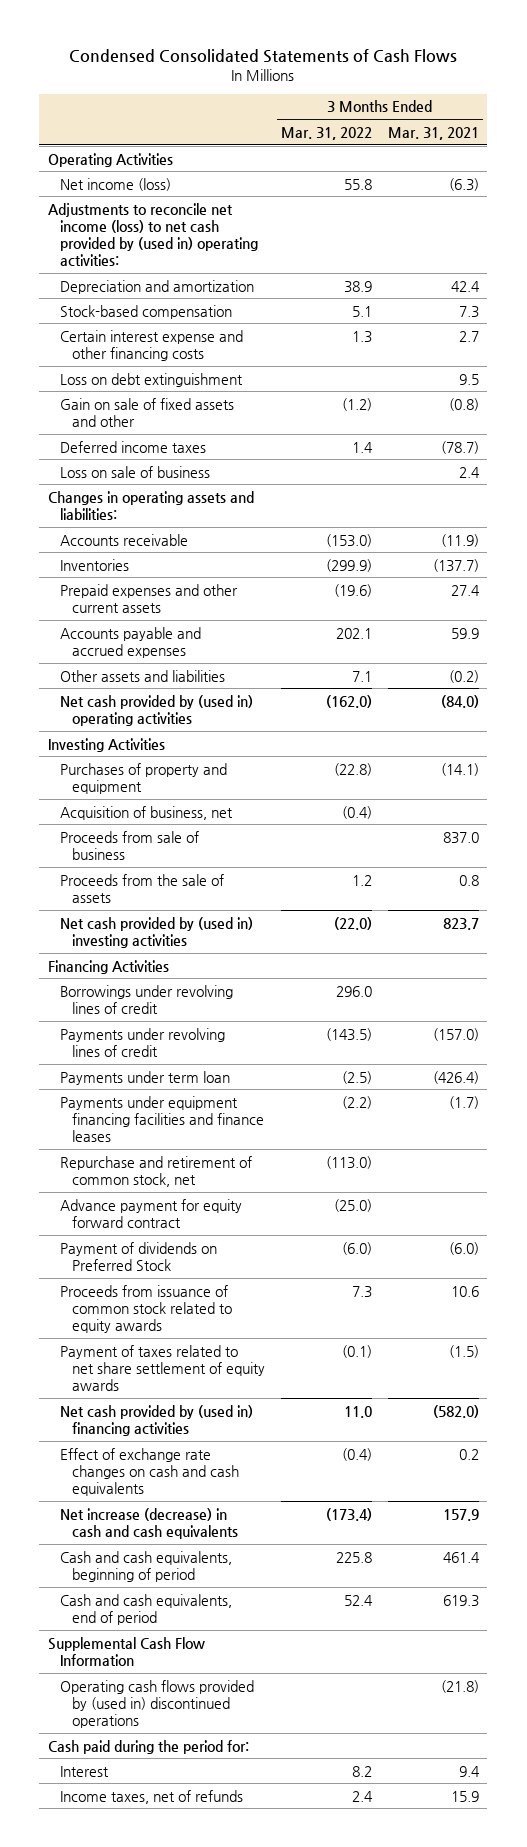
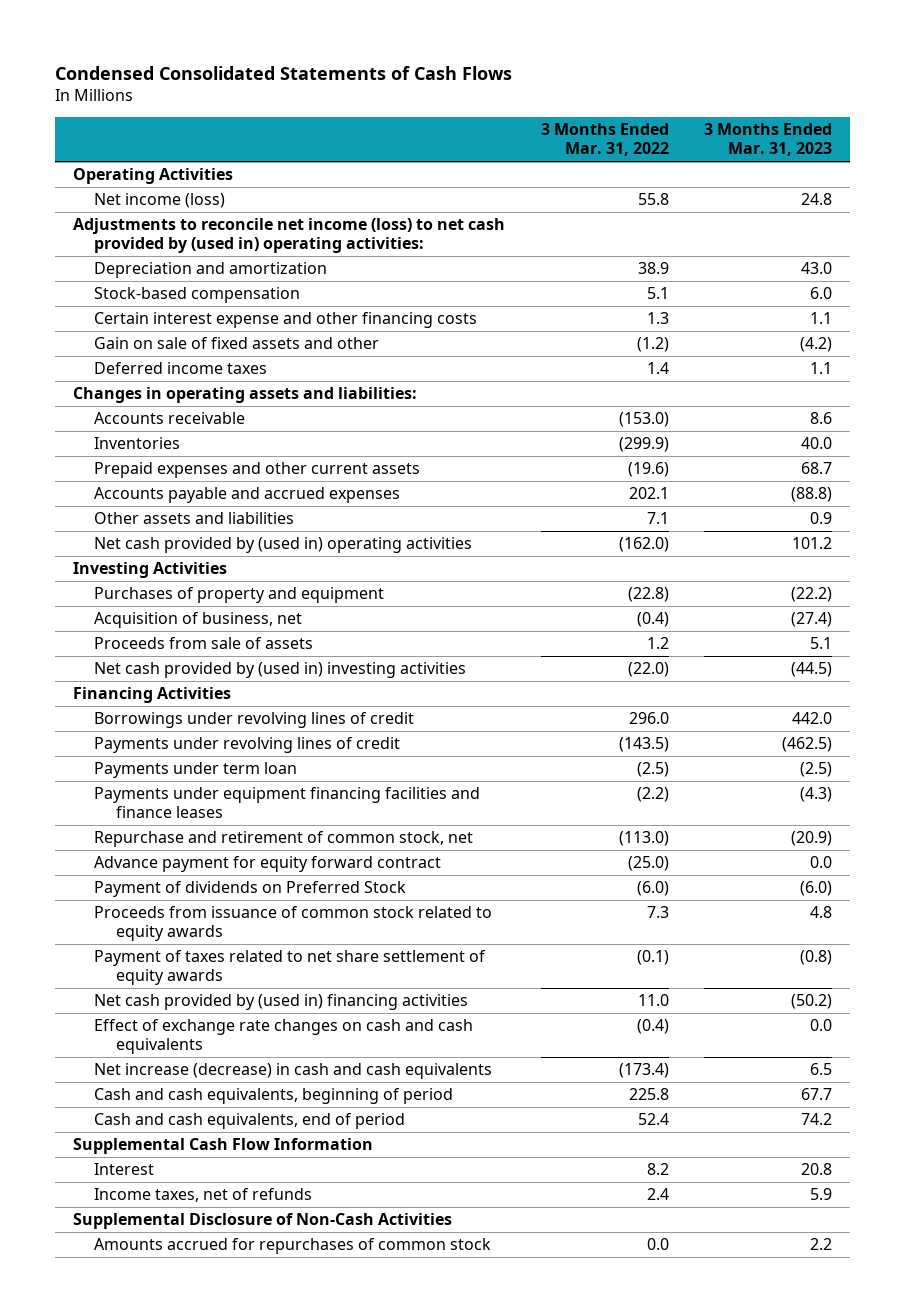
- | 3 Months Ended Mar. 31, 2022 | 3 Months Ended Mar. 31, 2021
+ | 3 Months Ended Mar. 31, 2022 | 3 Months Ended Mar. 31, 2023
- Loss on debt extinguishment | | 9.5
- Loss on sale of business | | 2.4
- Proceeds from sale of business | | 837.0
- Proceeds from the sale of assets | 1.2 | 0.8
+ Proceeds from sale of assets | 1.2 | 5.1
- Operating cash flows provided by (used in) discontinued operations | | (21.8)
- Cash paid during the period for:
+ Supplemental Disclosure of Non-Cash Activities
+ Amounts accrued for repurchases of common stock | 0.0 | 2.2

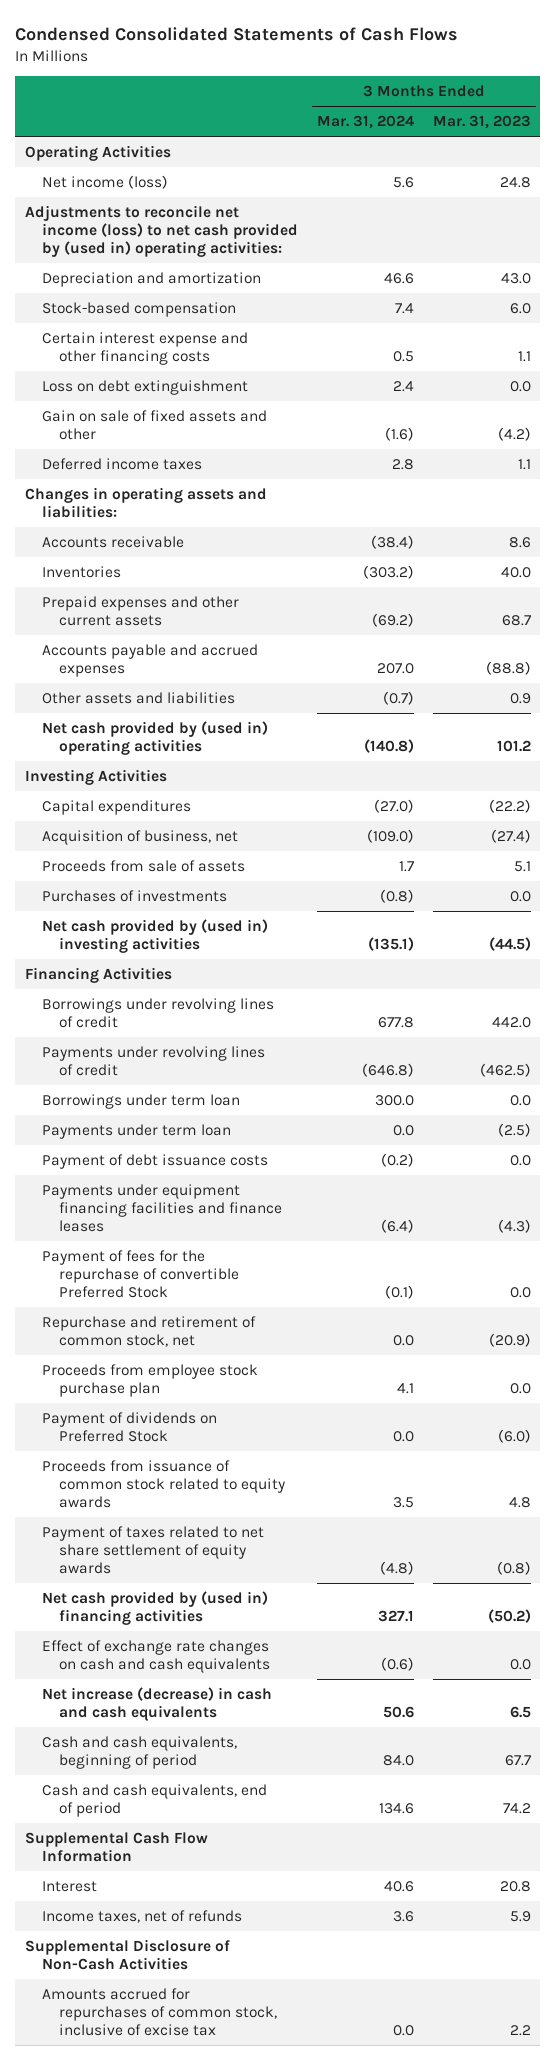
- | 3 Months Ended Mar. 31, 2022 | 3 Months Ended Mar. 31, 2023
+ | 3 Months Ended Mar. 31, 2024 | 3 Months Ended Mar. 31, 2023
+ Loss on debt extinguishment | 2.4 | 0.0
- Purchases of property and equipment | (22.8) | (22.2)
+ Capital expenditures | (27.0) | (22.2)
+ Purchases of investments | (0.8) | 0.0
+ Borrowings under term loan | 300.0 | 0.0
+ Payment of debt issuance costs | (0.2) | 0.0
+ Payment of fees for the repurchase of convertible Preferred Stock | (0.1) | 0.0
- Advance payment for equity forward contract | (25.0) | 0.0
+ Proceeds from employee stock purchase plan | 4.1 | 0.0
- Amounts accrued for repurchases of common stock | 0.0 | 2.2
+ Amounts accrued for repurchases of common stock, inclusive of excise tax | 0.0 | 2.2

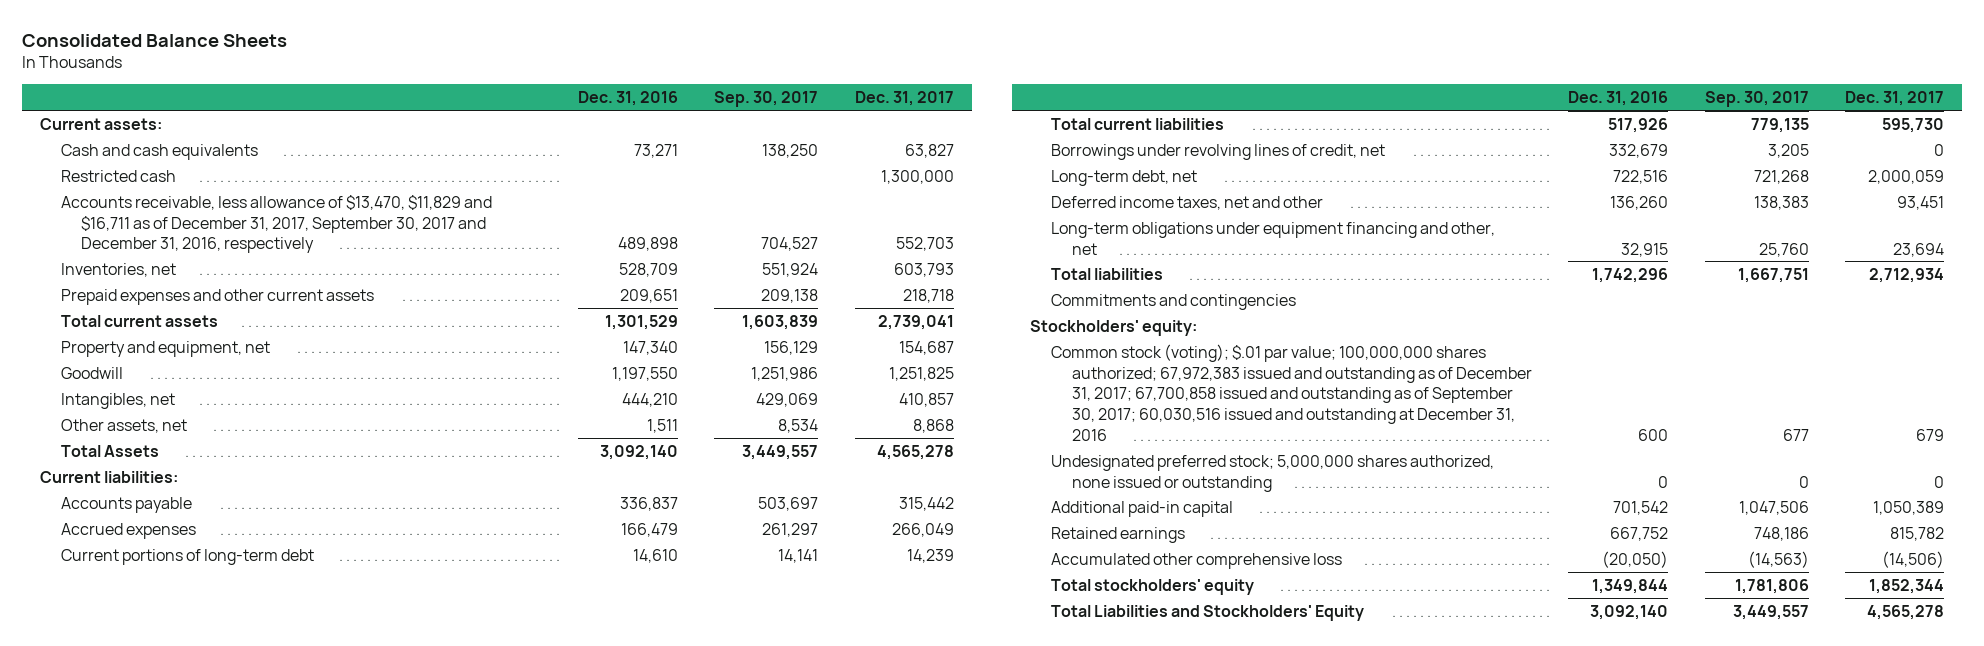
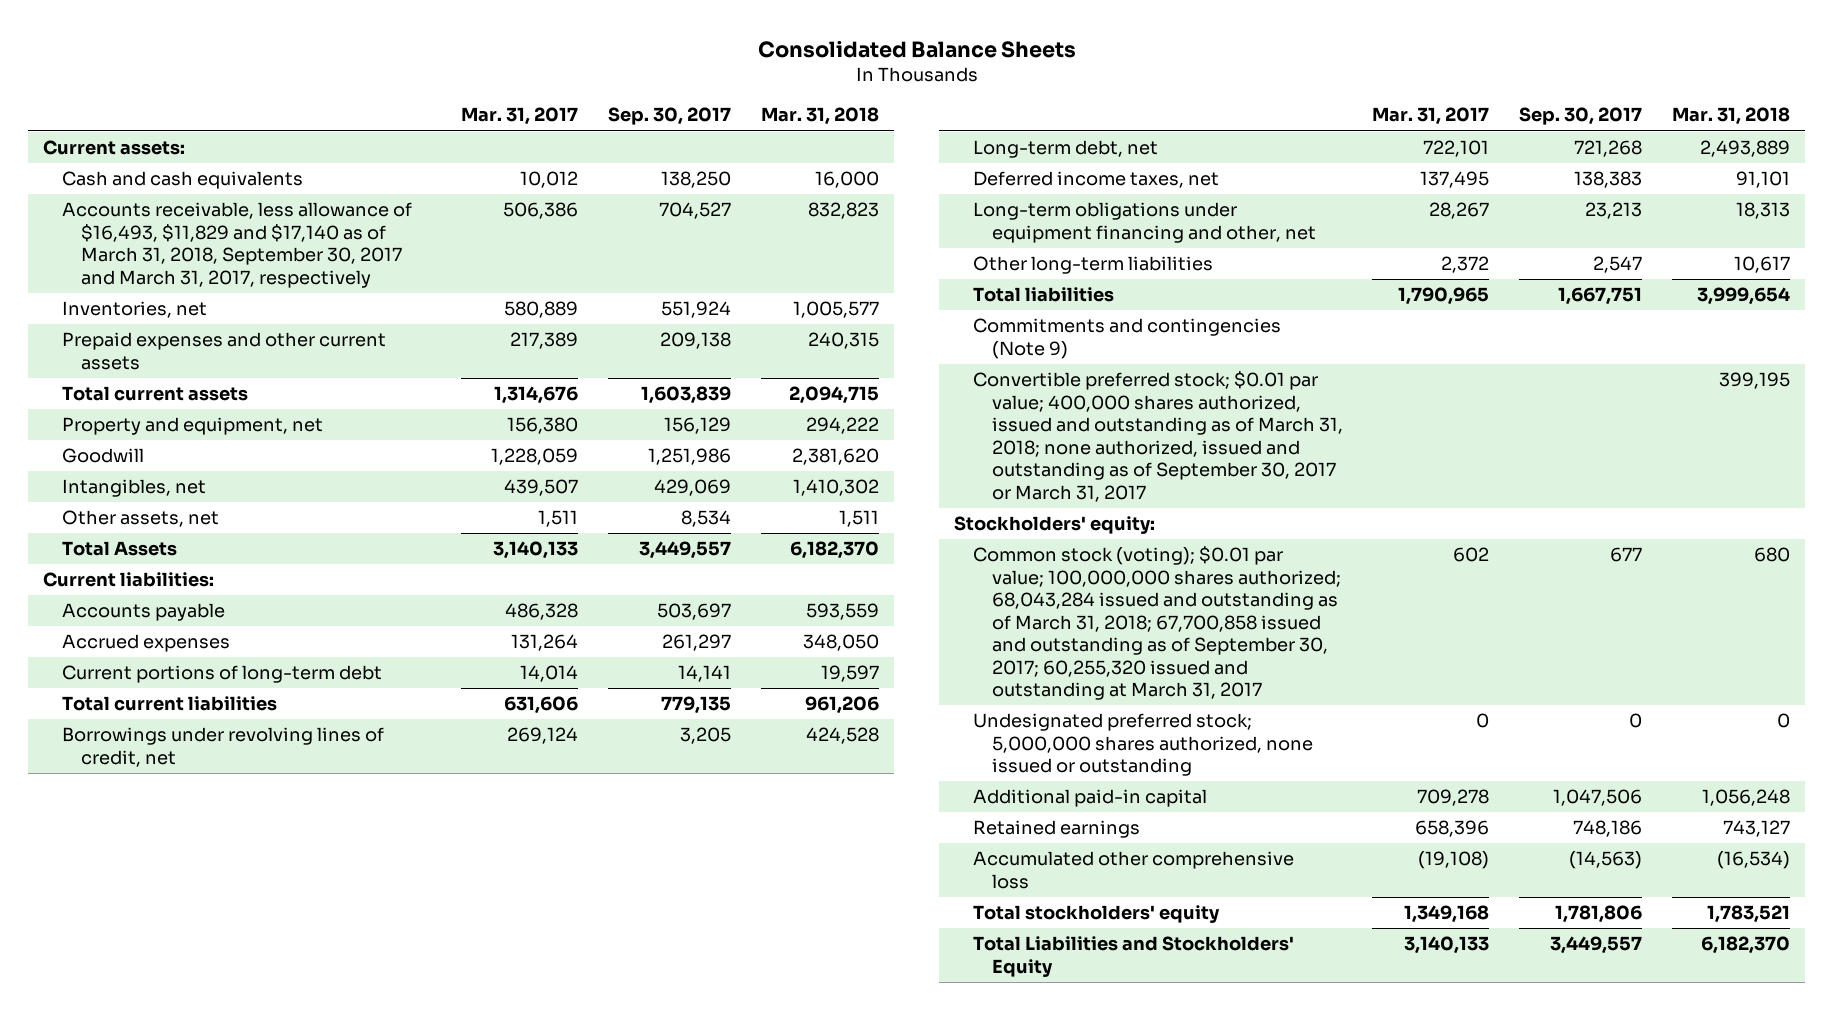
- | Dec. 31, 2016 | Sep. 30, 2017 | Dec. 31, 2017
+ | Mar. 31, 2017 | Sep. 30, 2017 | Mar. 31, 2018
- Restricted cash | | | 1,300,000
- Accounts receivable, less allowance of $13,470, $11,829 and $16,711 as of December 31, 2017, September 30, 2017 and December 31, 2016, respectively | 489,898 | 704,527 | 552,703
+ Accounts receivable, less allowance of $16,493, $11,829 and $17,140 as of March 31, 2018, September 30, 2017 and March 31, 2017, respectively | 506,386 | 704,527 | 832,823
- Deferred income taxes, net and other | 136,260 | 138,383 | 93,451
- Long-term obligations under equipment financing and other, net | 32,915 | 25,760 | 23,694
+ Deferred income taxes, net | 137,495 | 138,383 | 91,101
+ Long-term obligations under equipment financing and other, net | 28,267 | 23,213 | 18,313
+ Other long-term liabilities | 2,372 | 2,547 | 10,617
- Commitments and contingencies
+ Commitments and contingencies (Note 9)
+ Convertible preferred stock; $0.01 par value; 400,000 shares authorized, issued and outstanding as of March 31, 2018; none authorized, issued and outstanding as of September 30, 2017 or March 31, 2017 | | | 399,195
- Common stock (voting); $.01 par value; 100,000,000 shares authorized; 67,972,383 issued and outstanding as of December 31, 2017; 67,700,858 issued and outstanding as of September 30, 2017; 60,030,516 issued and outstanding at December 31, 2016 | 600 | 677 | 679
+ Common stock (voting); $0.01 par value; 100,000,000 shares authorized; 68,043,284 issued and outstanding as of March 31, 2018; 67,700,858 issued and outstanding as of September 30, 2017; 60,255,320 issued and outstanding at March 31, 2017 | 602 | 677 | 680

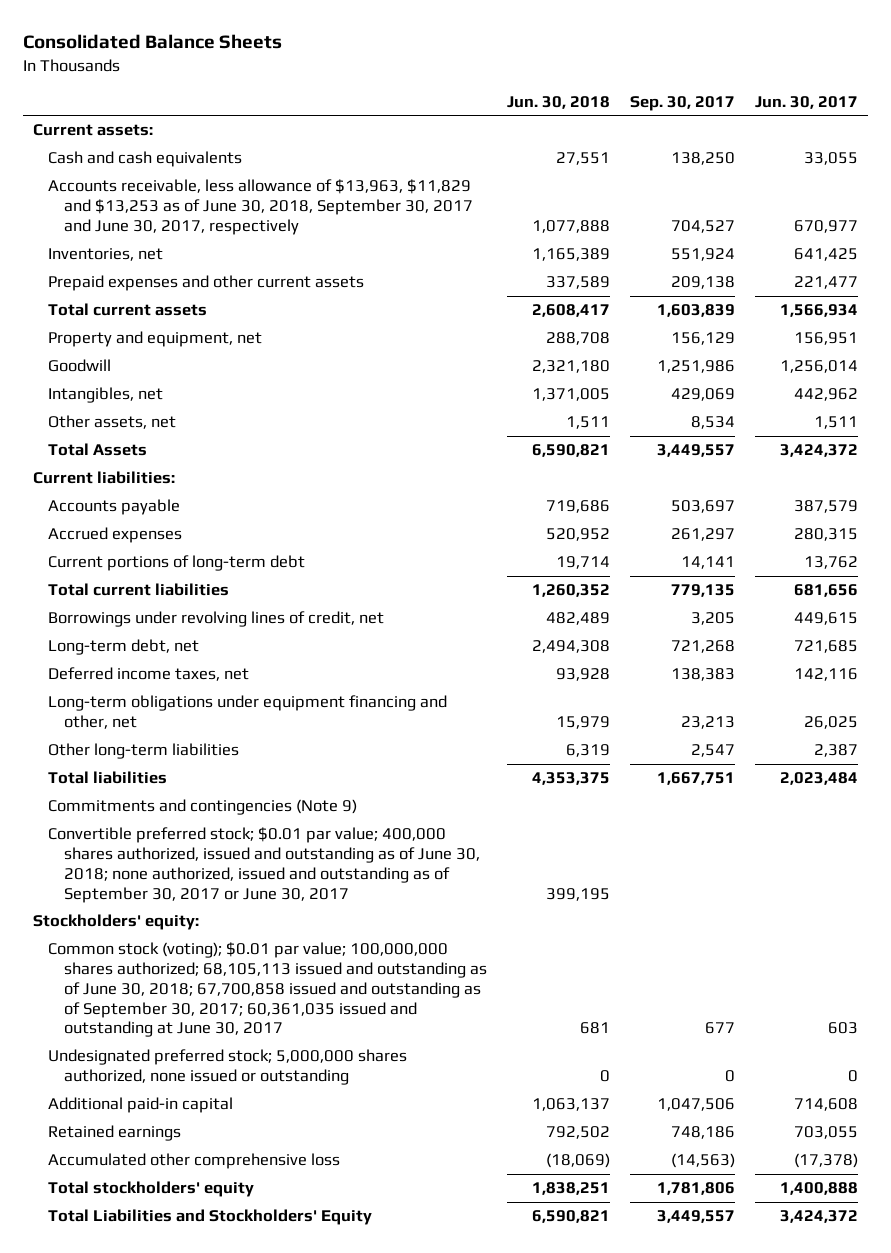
- | Mar. 31, 2017 | Sep. 30, 2017 | Mar. 31, 2018
+ | Jun. 30, 2018 | Sep. 30, 2017 | Jun. 30, 2017
- Accounts receivable, less allowance of $16,493, $11,829 and $17,140 as of March 31, 2018, September 30, 2017 and March 31, 2017, respectively | 506,386 | 704,527 | 832,823
+ Accounts receivable, less allowance of $13,963, $11,829 and $13,253 as of June 30, 2018, September 30, 2017 and June 30, 2017, respectively | 1,077,888 | 704,527 | 670,977
- Convertible preferred stock; $0.01 par value; 400,000 shares authorized, issued and outstanding as of March 31, 2018; none authorized, issued and outstanding as of September 30, 2017 or March 31, 2017 | | | 399,195
+ Convertible preferred stock; $0.01 par value; 400,000 shares authorized, issued and outstanding as of June 30, 2018; none authorized, issued and outstanding as of September 30, 2017 or June 30, 2017 | 399,195 | |
- Common stock (voting); $0.01 par value; 100,000,000 shares authorized; 68,043,284 issued and outstanding as of March 31, 2018; 67,700,858 issued and outstanding as of September 30, 2017; 60,255,320 issued and outstanding at March 31, 2017 | 602 | 677 | 680
+ Common stock (voting); $0.01 par value; 100,000,000 shares authorized; 68,105,113 issued and outstanding as of June 30, 2018; 67,700,858 issued and outstanding as of September 30, 2017; 60,361,035 issued and outstanding at June 30, 2017 | 681 | 677 | 603

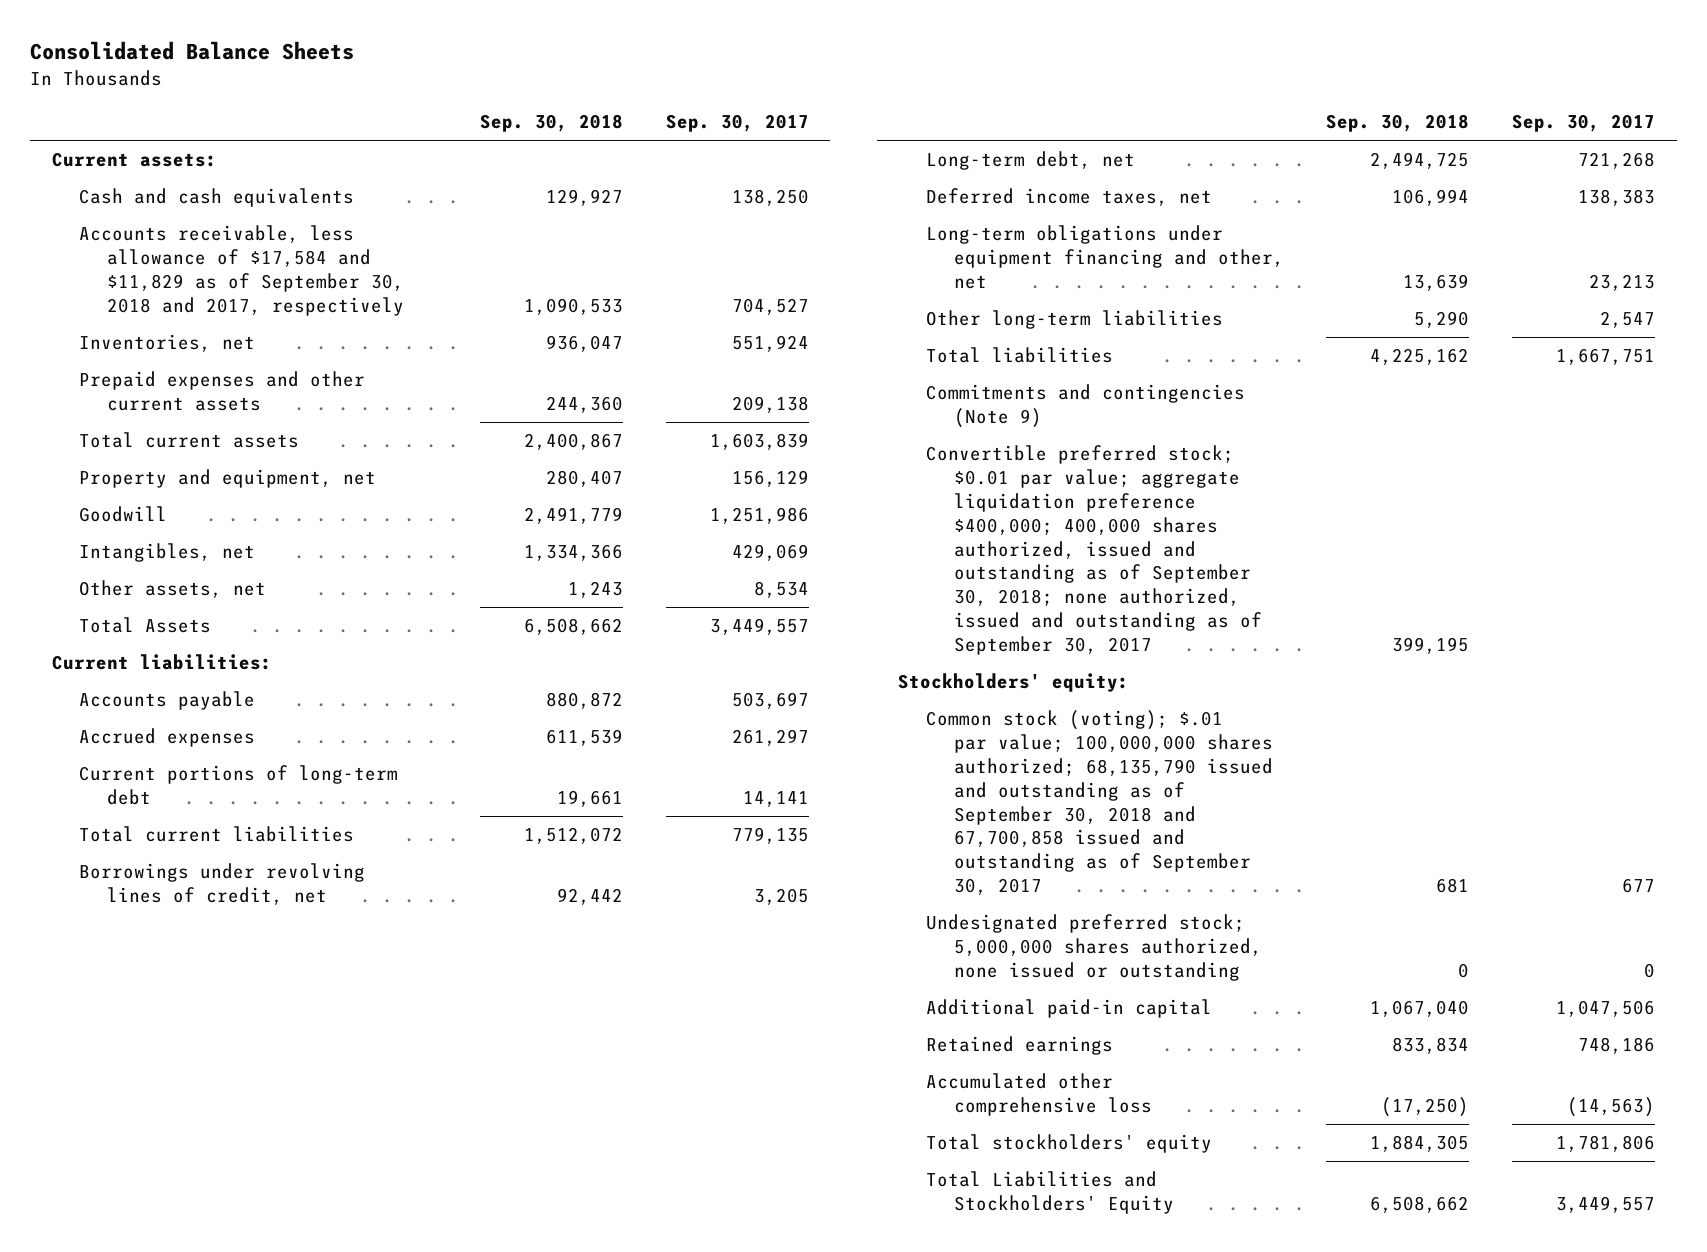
- | Jun. 30, 2018 | Sep. 30, 2017 | Jun. 30, 2017
+ | Sep. 30, 2018 | Sep. 30, 2017
- Accounts receivable, less allowance of $13,963, $11,829 and $13,253 as of June 30, 2018, September 30, 2017 and June 30, 2017, respectively | 1,077,888 | 704,527 | 670,977
+ Accounts receivable, less allowance of $17,584 and $11,829 as of September 30, 2018 and 2017, respectively | 1,090,533 | 704,527
- Convertible preferred stock; $0.01 par value; 400,000 shares authorized, issued and outstanding as of June 30, 2018; none authorized, issued and outstanding as of September 30, 2017 or June 30, 2017 | 399,195 | |
+ Convertible preferred stock; $0.01 par value; aggregate liquidation preference $400,000; 400,000 shares authorized, issued and outstanding as of September 30, 2018; none authorized, issued and outstanding as of September 30, 2017 | 399,195 |
- Common stock (voting); $0.01 par value; 100,000,000 shares authorized; 68,105,113 issued and outstanding as of June 30, 2018; 67,700,858 issued and outstanding as of September 30, 2017; 60,361,035 issued and outstanding at June 30, 2017 | 681 | 677 | 603
+ Common stock (voting); $.01 par value; 100,000,000 shares authorized; 68,135,790 issued and outstanding as of September 30, 2018 and 67,700,858 issued and outstanding as of September 30, 2017 | 681 | 677

